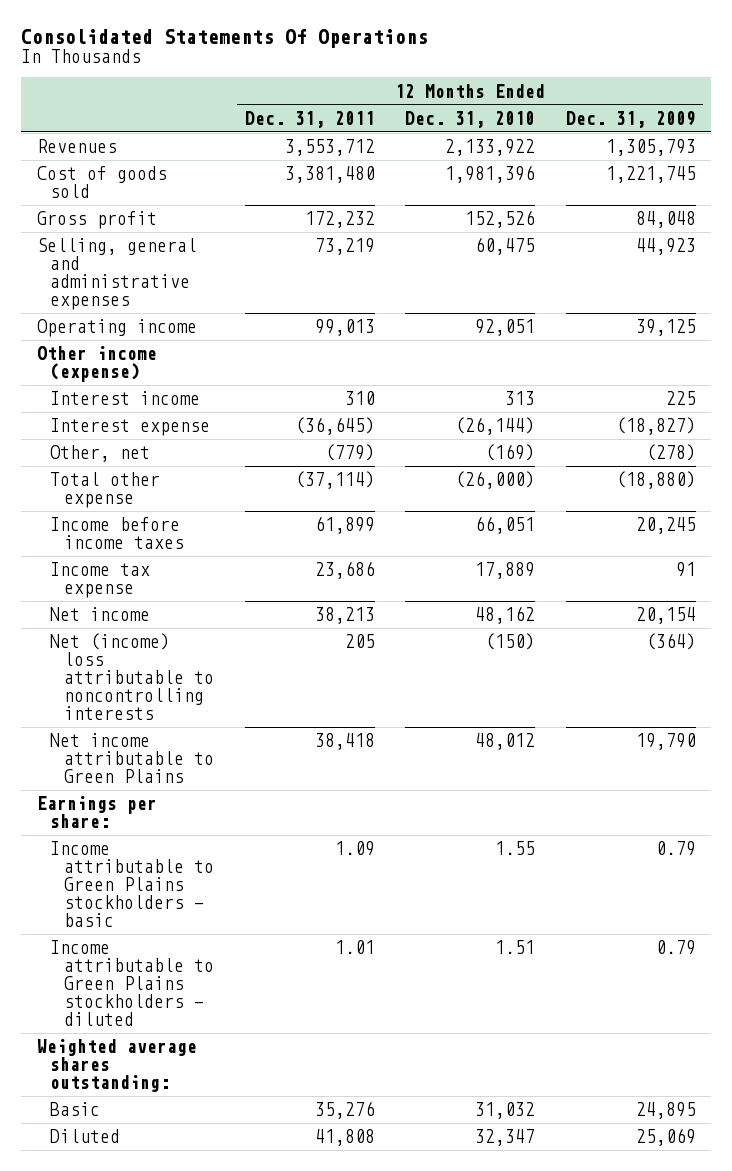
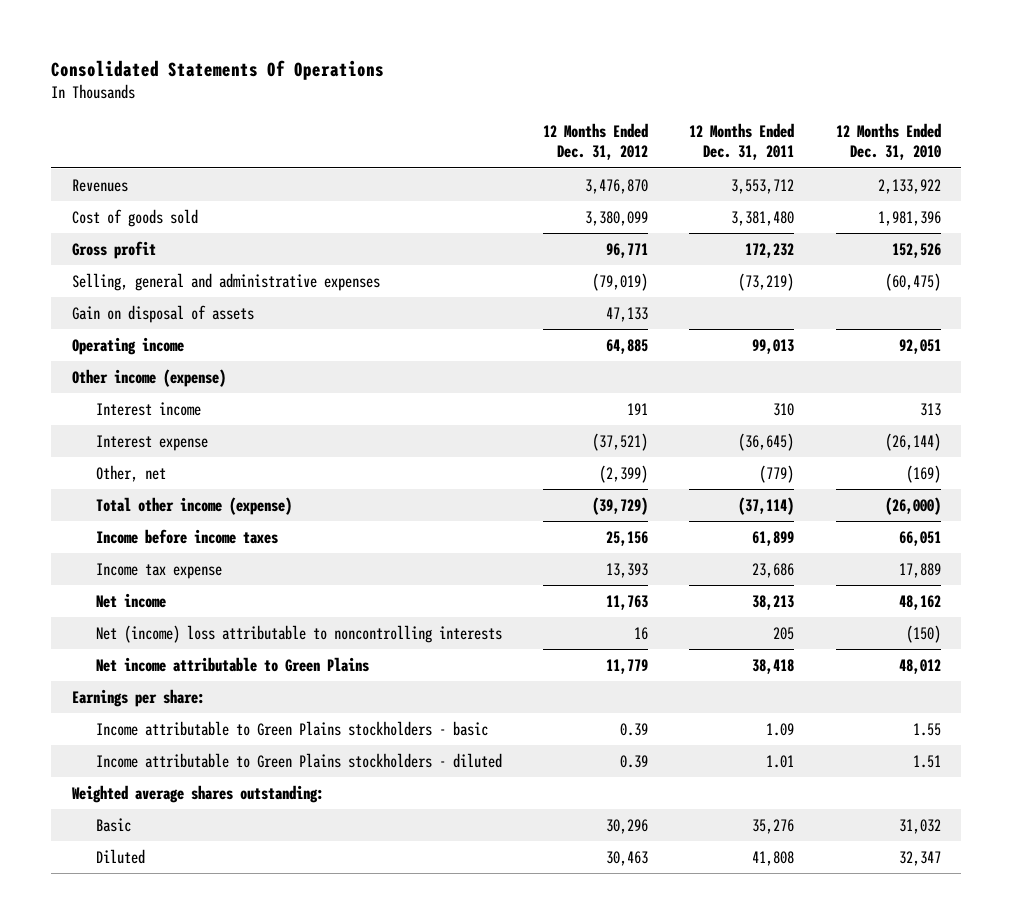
- | 12 Months Ended Dec. 31, 2011 | 12 Months Ended Dec. 31, 2010 | 12 Months Ended Dec. 31, 2009
+ | 12 Months Ended Dec. 31, 2012 | 12 Months Ended Dec. 31, 2011 | 12 Months Ended Dec. 31, 2010
- Selling, general and administrative expenses | 73,219 | 60,475 | 44,923
+ Selling, general and administrative expenses | (79,019) | (73,219) | (60,475)
+ Gain on disposal of assets | 47,133 | |
- Total other expense | (37,114) | (26,000) | (18,880)
+ Total other income (expense) | (39,729) | (37,114) | (26,000)

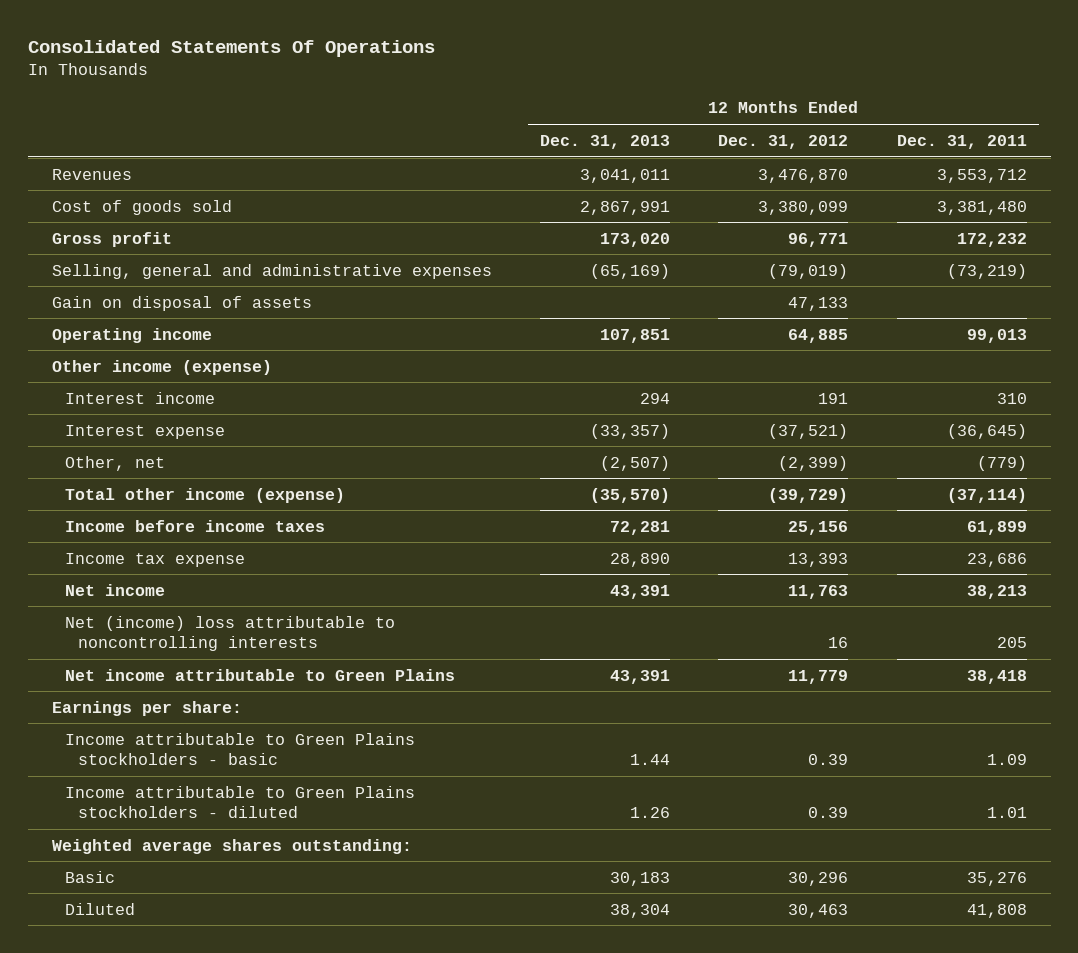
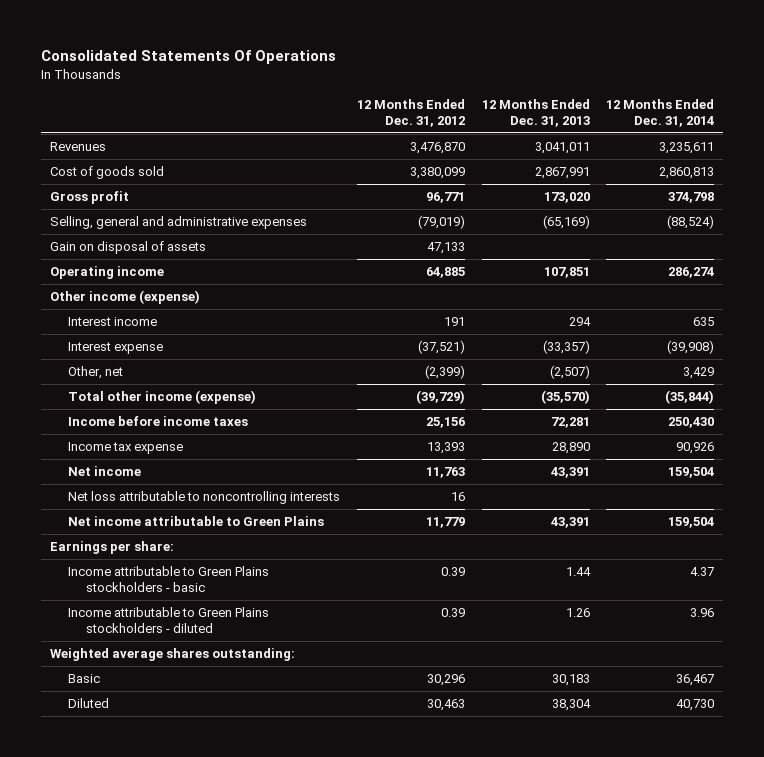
- | 12 Months Ended Dec. 31, 2013 | 12 Months Ended Dec. 31, 2012 | 12 Months Ended Dec. 31, 2011
+ | 12 Months Ended Dec. 31, 2012 | 12 Months Ended Dec. 31, 2013 | 12 Months Ended Dec. 31, 2014
- Net (income) loss attributable to noncontrolling interests | | 16 | 205
+ Net loss attributable to noncontrolling interests | 16 | |

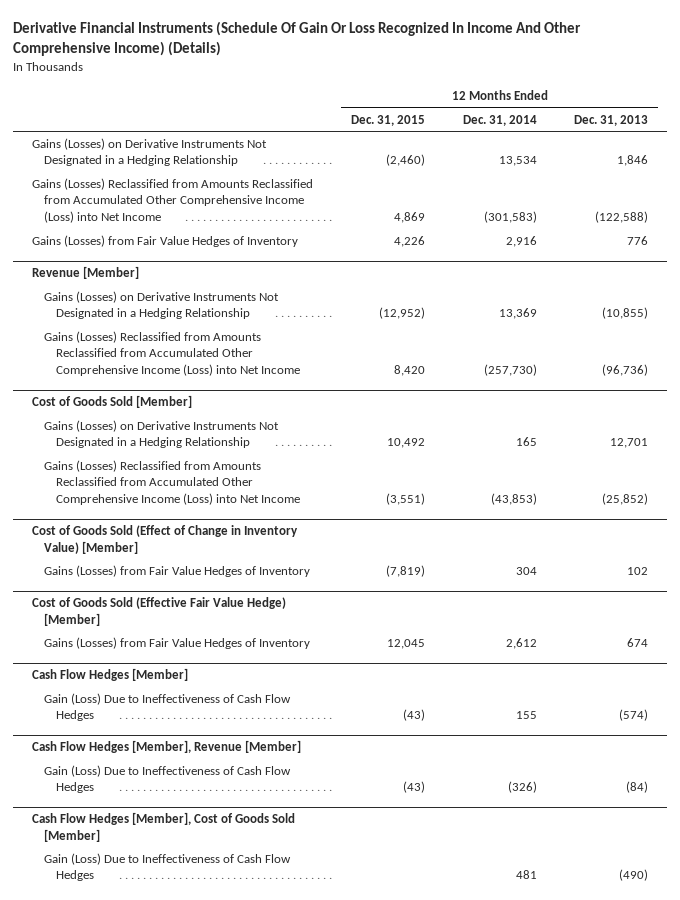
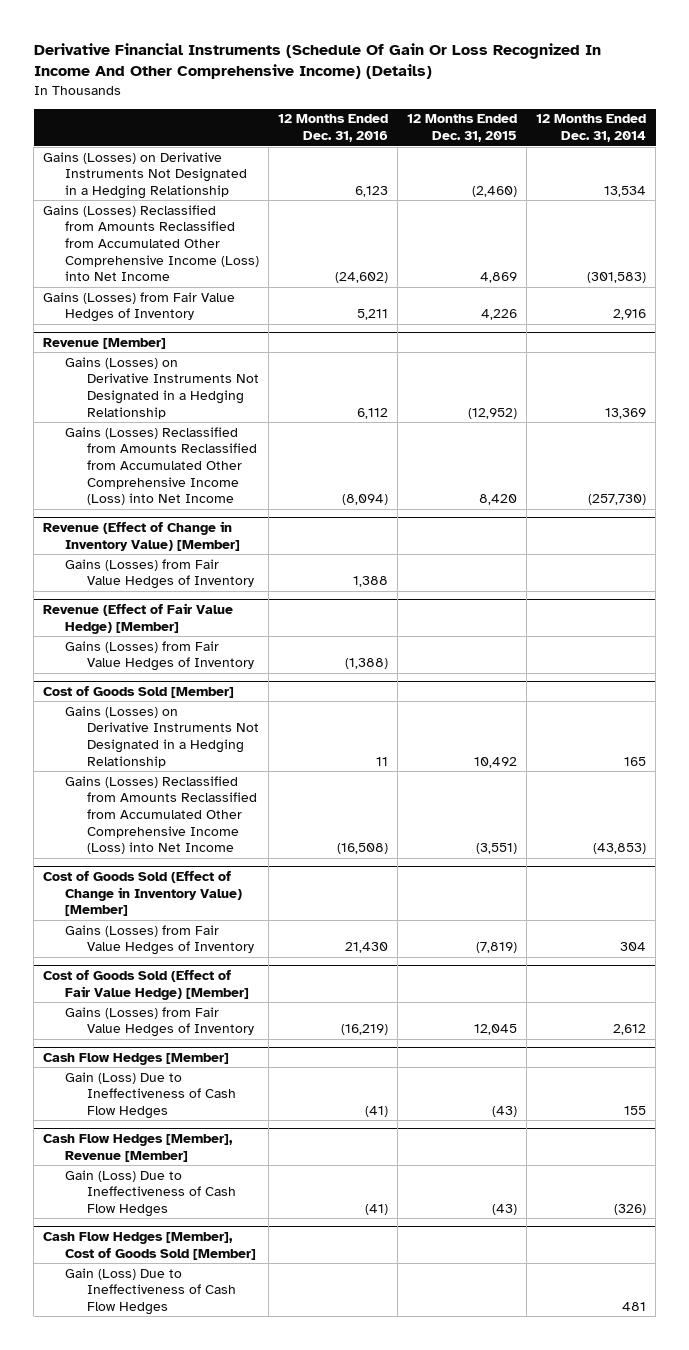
- | 12 Months Ended Dec. 31, 2015 | 12 Months Ended Dec. 31, 2014 | 12 Months Ended Dec. 31, 2013
+ | 12 Months Ended Dec. 31, 2016 | 12 Months Ended Dec. 31, 2015 | 12 Months Ended Dec. 31, 2014
+ Revenue (Effect of Change in Inventory Value) [Member]
+ Gains (Losses) from Fair Value Hedges of Inventory | 1,388 | |
+ Revenue (Effect of Fair Value Hedge) [Member]
+ Gains (Losses) from Fair Value Hedges of Inventory | (1,388) | |
- Cost of Goods Sold (Effective Fair Value Hedge) [Member]
+ Cost of Goods Sold (Effect of Fair Value Hedge) [Member]

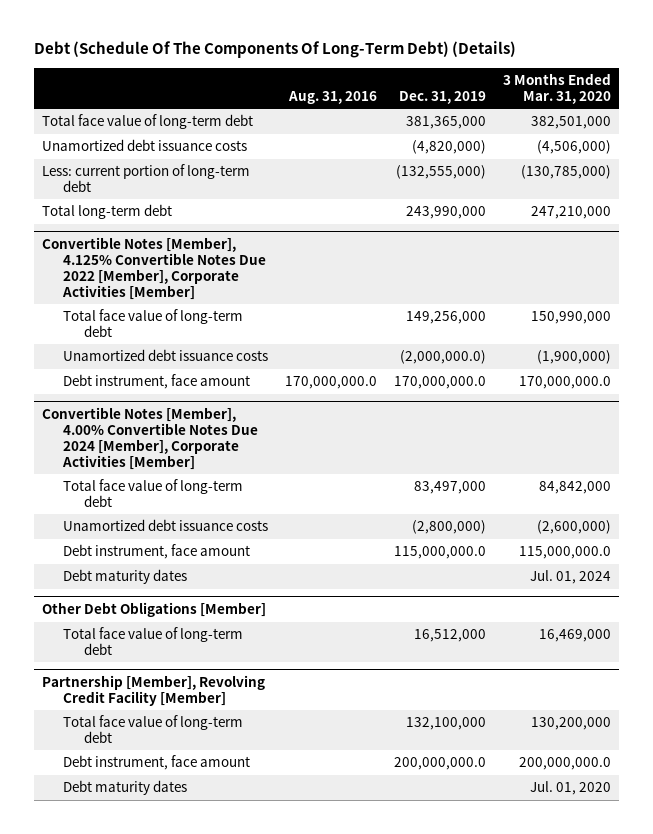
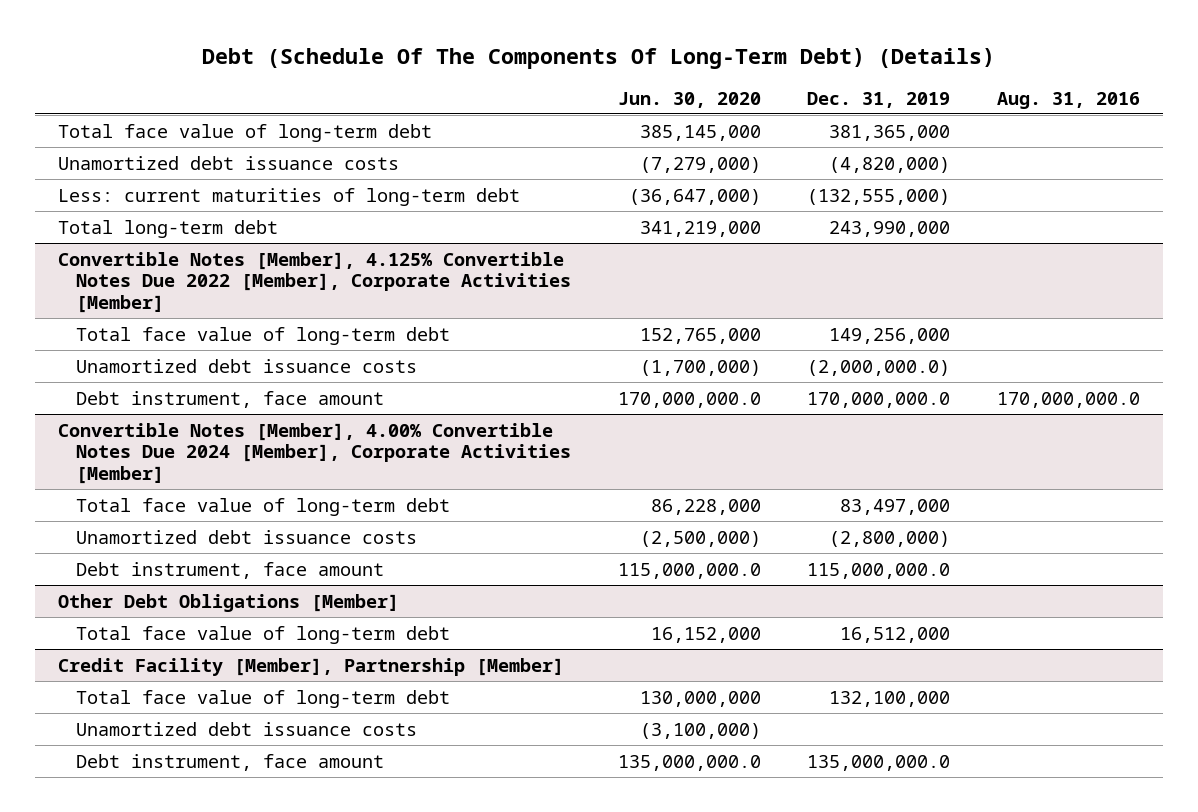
- | Aug. 31, 2016 | Dec. 31, 2019 | 3 Months Ended Mar. 31, 2020
+ | Jun. 30, 2020 | Dec. 31, 2019 | Aug. 31, 2016
- Less: current portion of long-term debt | | (132,555,000) | (130,785,000)
+ Less: current maturities of long-term debt | (36,647,000) | (132,555,000) |
@ Convertible Notes [Member], 4.00% Convertible Notes Due 2024 [Member], Corporate Activities [Member]
- Debt maturity dates | | | Jul. 01, 2024
- Partnership [Member], Revolving Credit Facility [Member]
+ Credit Facility [Member], Partnership [Member]
- Debt instrument, face amount | | 200,000,000.0 | 200,000,000.0
- Debt maturity dates | | | Jul. 01, 2020
+ Unamortized debt issuance costs | (3,100,000) | |
+ Debt instrument, face amount | 135,000,000.0 | 135,000,000.0 |

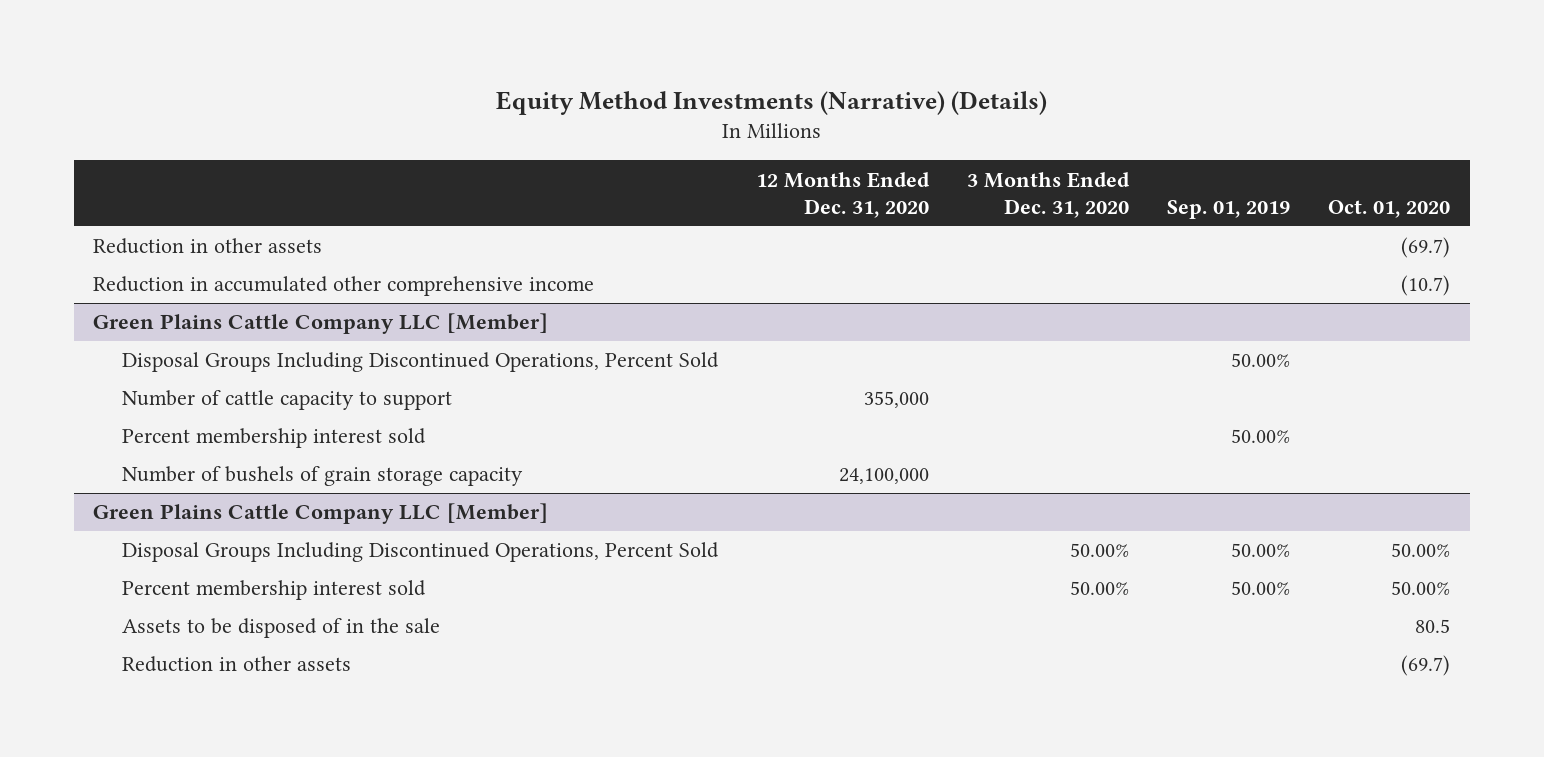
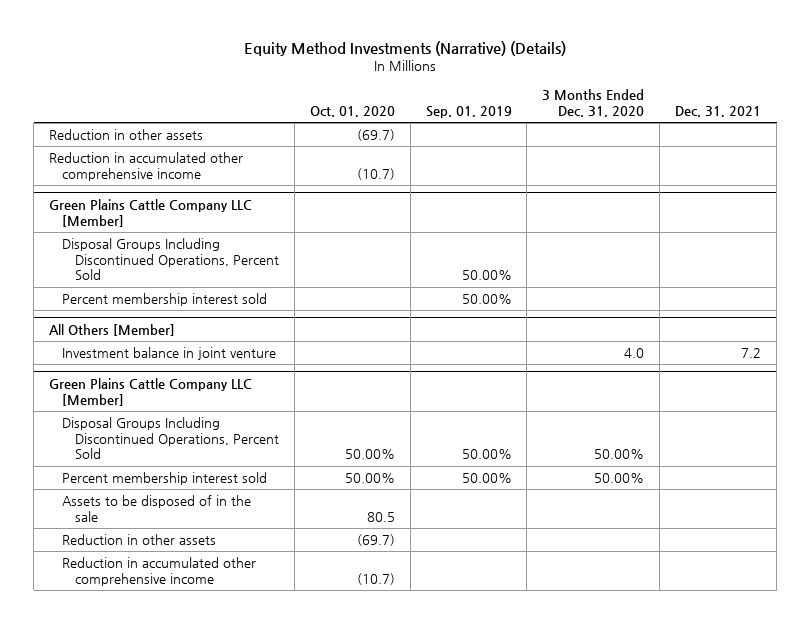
- | 12 Months Ended Dec. 31, 2020 | 3 Months Ended Dec. 31, 2020 | Sep. 01, 2019 | Oct. 01, 2020
+ | Oct. 01, 2020 | Sep. 01, 2019 | 3 Months Ended Dec. 31, 2020 | Dec. 31, 2021
@ Green Plains Cattle Company LLC [Member]
- Number of cattle capacity to support | 355,000 | | |
- Number of bushels of grain storage capacity | 24,100,000 | | |
+ All Others [Member]
+ Investment balance in joint venture | | | 4.0 | 7.2
@ Green Plains Cattle Company LLC [Member]
+ Reduction in accumulated other comprehensive income | (10.7) | | |

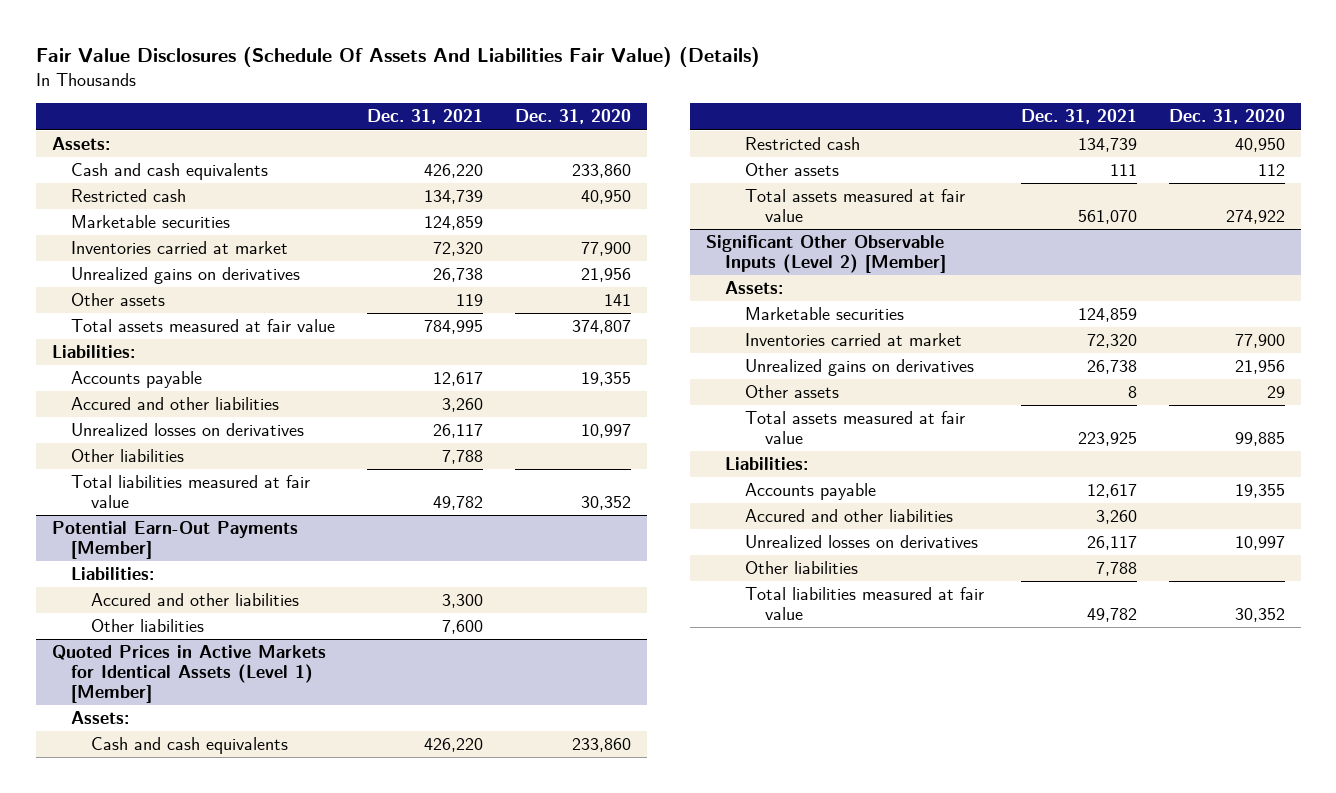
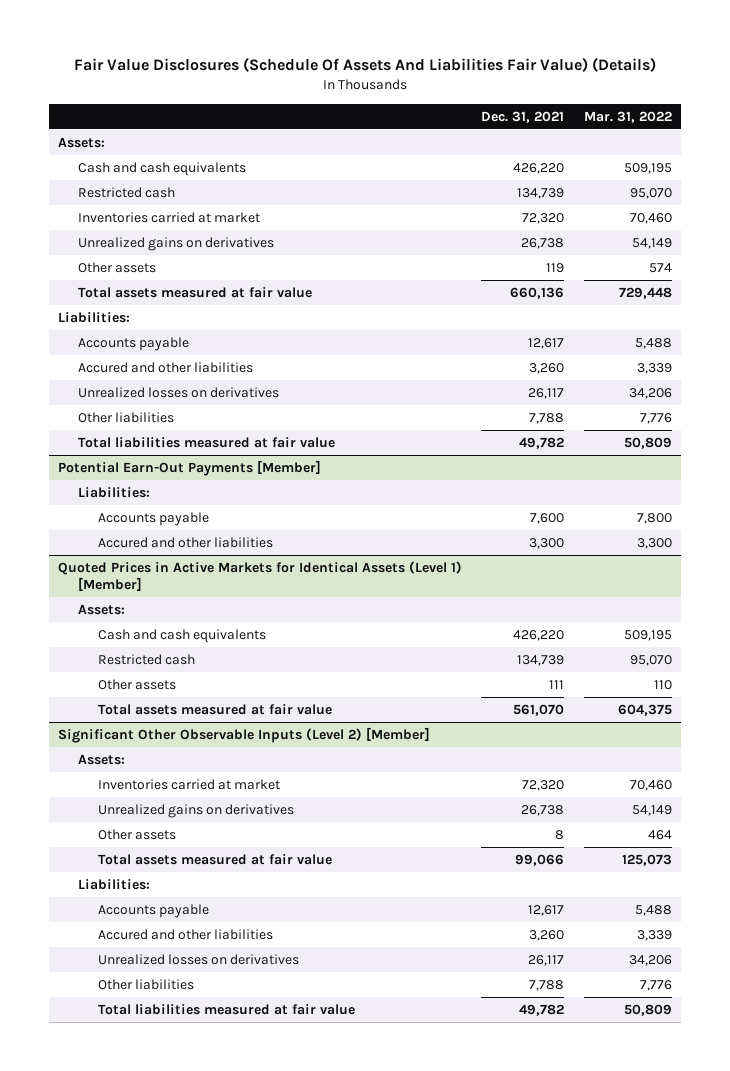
- | Dec. 31, 2021 | Dec. 31, 2020
+ | Dec. 31, 2021 | Mar. 31, 2022
- Marketable securities | 124,859 |
- Total assets measured at fair value | 784,995 | 374,807
+ Total assets measured at fair value | 660,136 | 729,448
@ Potential Earn-Out Payments [Member]
+ Accounts payable | 7,600 | 7,800
- Other liabilities | 7,600 |
@ Significant Other Observable Inputs (Level 2) [Member]
- Marketable securities | 124,859 |
- Total assets measured at fair value | 223,925 | 99,885
+ Total assets measured at fair value | 99,066 | 125,073

